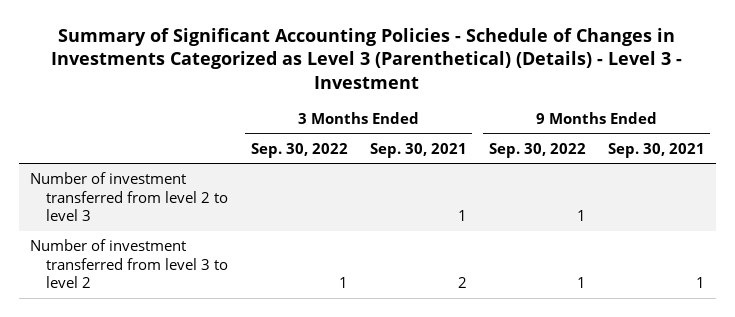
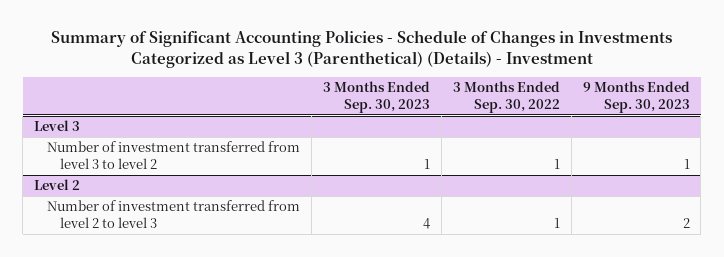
- Summary of Significant Accounting Policies - Schedule of Changes in Investments Categorized as Level 3 (Parenthetical) (Details) - Level 3 - Investment
+ Summary of Significant Accounting Policies - Schedule of Changes in Investments Categorized as Level 3 (Parenthetical) (Details) - Investment
- | 3 Months Ended Sep. 30, 2022 | 3 Months Ended Sep. 30, 2021 | 9 Months Ended Sep. 30, 2022 | 9 Months Ended Sep. 30, 2021
+ | 3 Months Ended Sep. 30, 2023 | 3 Months Ended Sep. 30, 2022 | 9 Months Ended Sep. 30, 2023
- Number of investment transferred from level 2 to level 3 | | 1 | 1 |
+ Level 3
+ Level 2
+ Number of investment transferred from level 2 to level 3 | 4 | 1 | 2

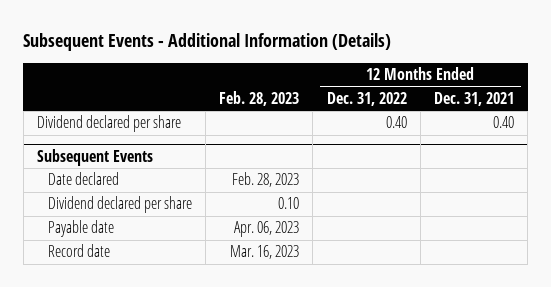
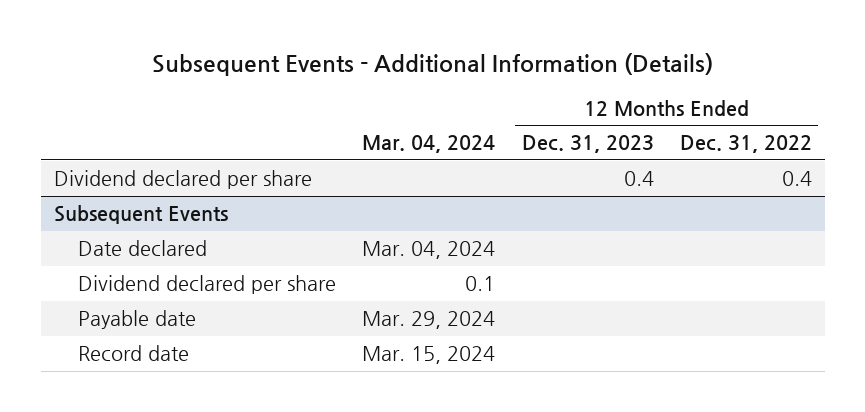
- | Feb. 28, 2023 | 12 Months Ended Dec. 31, 2022 | 12 Months Ended Dec. 31, 2021
+ | Mar. 04, 2024 | 12 Months Ended Dec. 31, 2023 | 12 Months Ended Dec. 31, 2022
- Dividend declared per share | | 0.40 | 0.40
+ Dividend declared per share | | 0.4 | 0.4

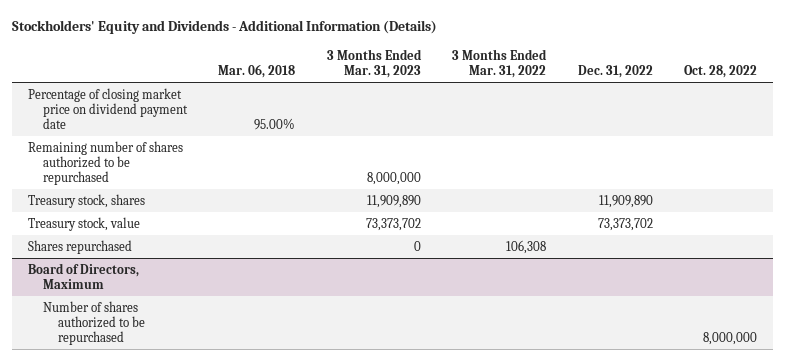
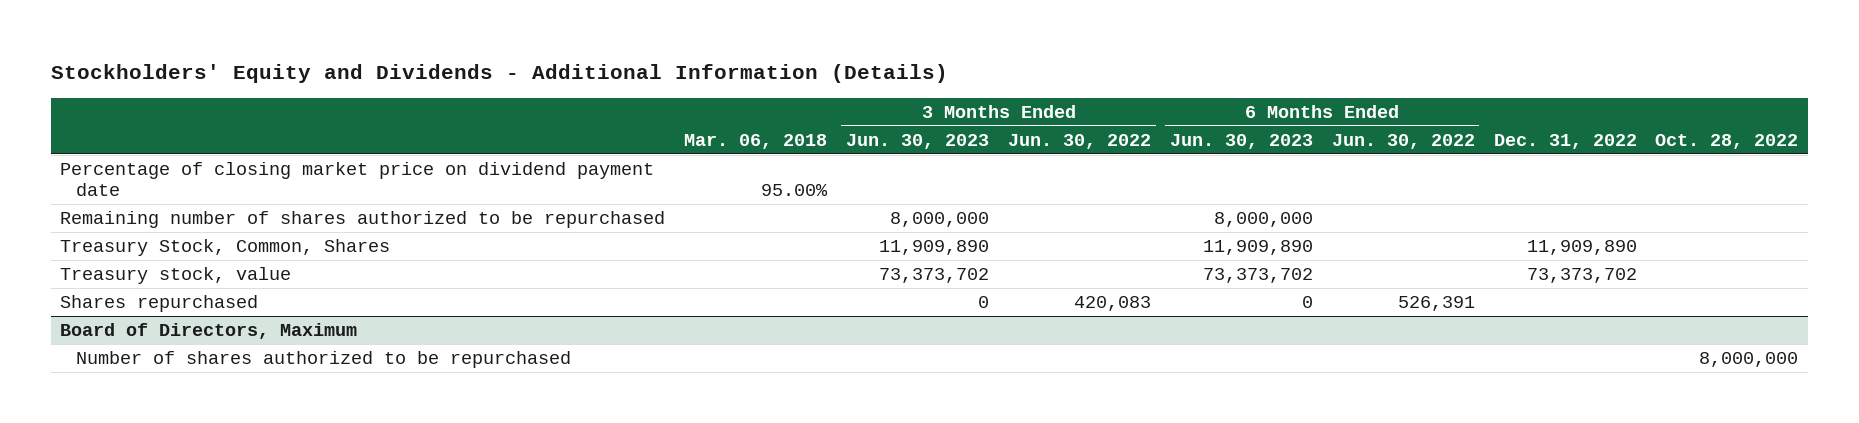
- | Mar. 06, 2018 | 3 Months Ended Mar. 31, 2023 | 3 Months Ended Mar. 31, 2022 | Dec. 31, 2022 | Oct. 28, 2022
+ | Mar. 06, 2018 | 3 Months Ended Jun. 30, 2023 | 3 Months Ended Jun. 30, 2022 | 6 Months Ended Jun. 30, 2023 | 6 Months Ended Jun. 30, 2022 | Dec. 31, 2022 | Oct. 28, 2022
- Treasury stock, shares | | 11,909,890 | | 11,909,890 |
+ Treasury Stock, Common, Shares | | 11,909,890 | | 11,909,890 | | 11,909,890 |

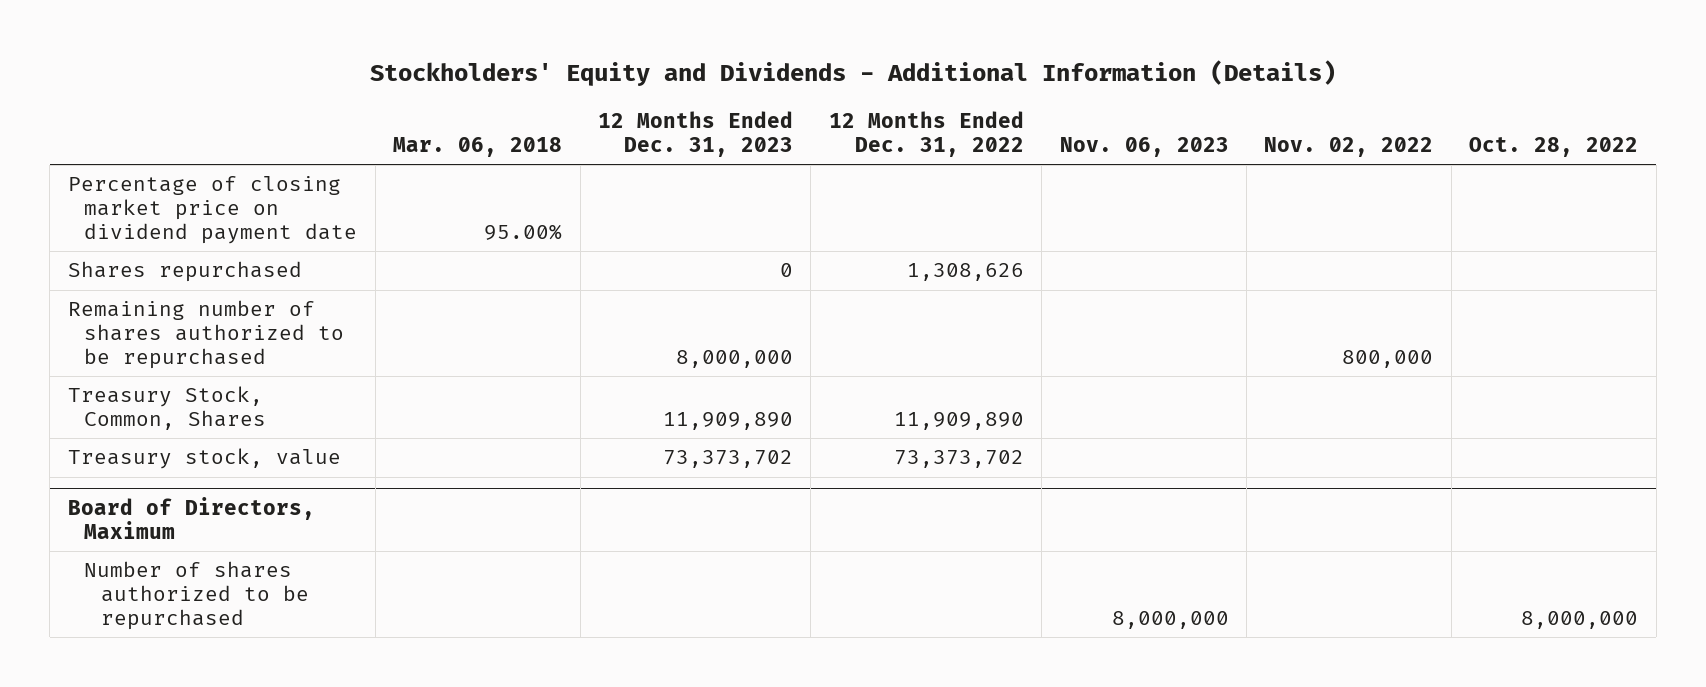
- | Mar. 06, 2018 | 3 Months Ended Jun. 30, 2023 | 3 Months Ended Jun. 30, 2022 | 6 Months Ended Jun. 30, 2023 | 6 Months Ended Jun. 30, 2022 | Dec. 31, 2022 | Oct. 28, 2022
+ | Mar. 06, 2018 | 12 Months Ended Dec. 31, 2023 | 12 Months Ended Dec. 31, 2022 | Nov. 06, 2023 | Nov. 02, 2022 | Oct. 28, 2022
moved up: Shares repurchased | | 0 | 1,308,626 | | |

